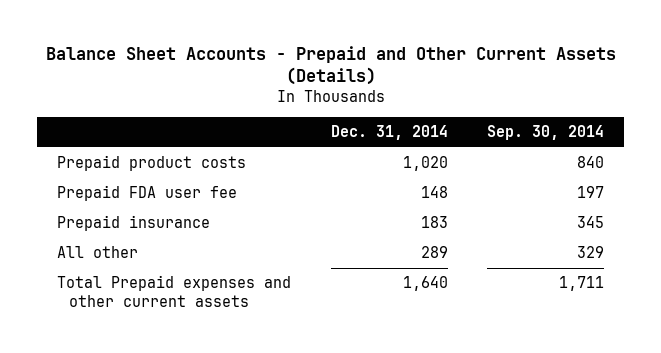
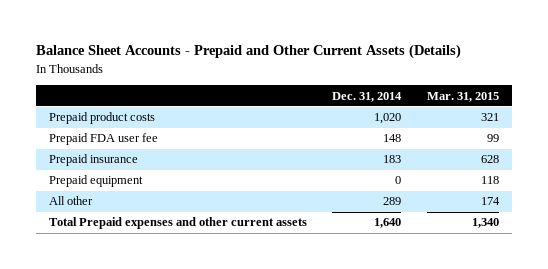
- | Dec. 31, 2014 | Sep. 30, 2014
+ | Dec. 31, 2014 | Mar. 31, 2015
+ Prepaid equipment | 0 | 118

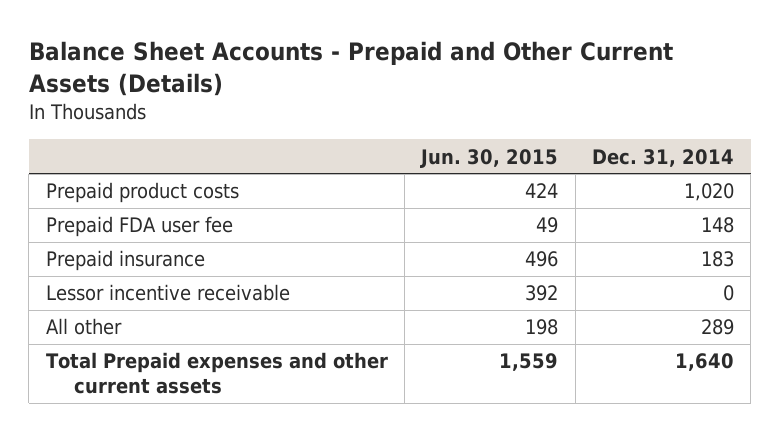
- | Dec. 31, 2014 | Mar. 31, 2015
+ | Jun. 30, 2015 | Dec. 31, 2014
- Prepaid equipment | 0 | 118
+ Lessor incentive receivable | 392 | 0

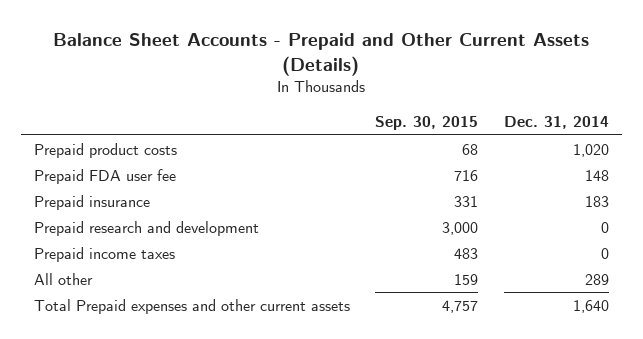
- | Jun. 30, 2015 | Dec. 31, 2014
+ | Sep. 30, 2015 | Dec. 31, 2014
- Lessor incentive receivable | 392 | 0
+ Prepaid research and development | 3,000 | 0
+ Prepaid income taxes | 483 | 0

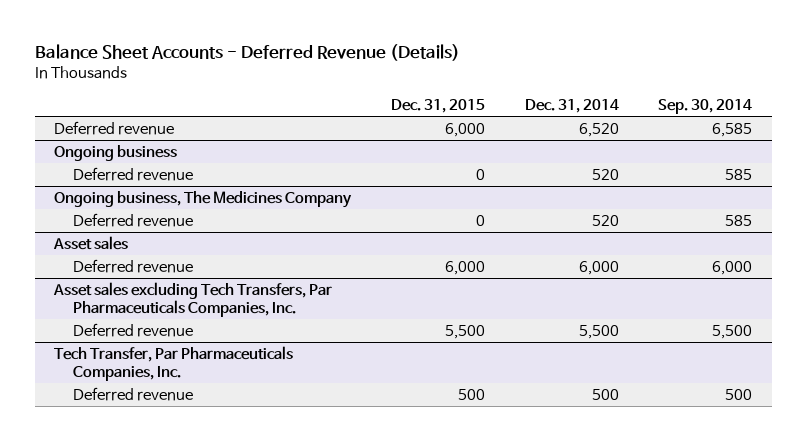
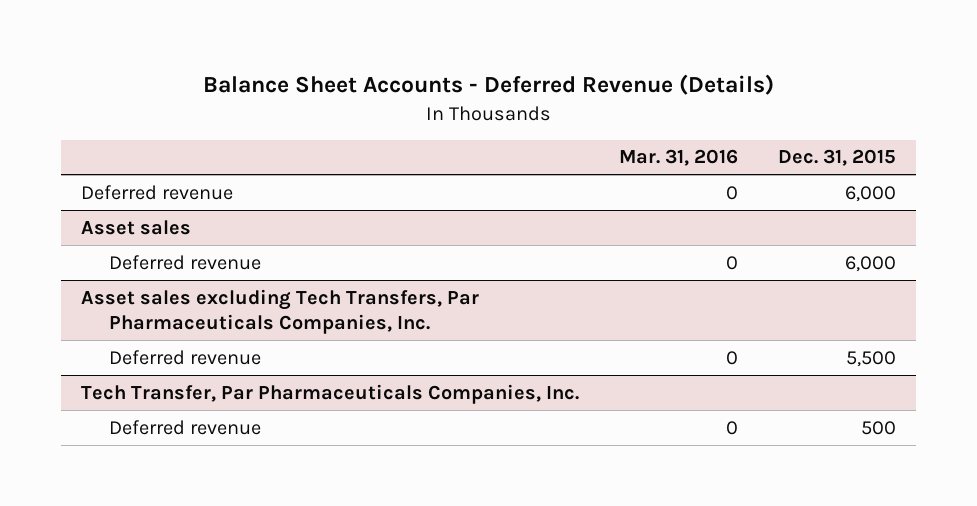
- | Dec. 31, 2015 | Dec. 31, 2014 | Sep. 30, 2014
+ | Mar. 31, 2016 | Dec. 31, 2015
- Ongoing business
- Deferred revenue | 0 | 520 | 585
- Ongoing business, The Medicines Company
- Deferred revenue | 0 | 520 | 585

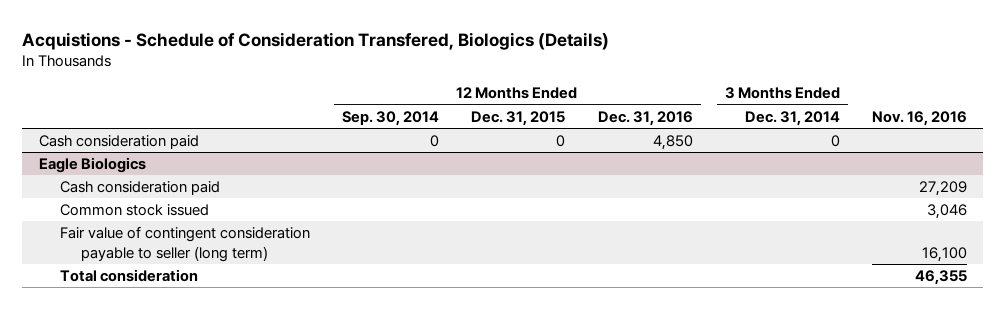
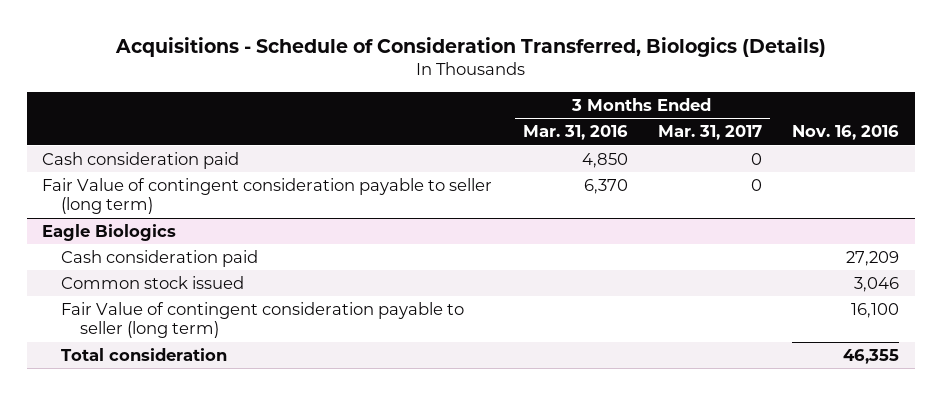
- Acquistions - Schedule of Consideration Transfered, Biologics (Details)
+ Acquisitions - Schedule of Consideration Transferred, Biologics (Details)
- | 12 Months Ended Sep. 30, 2014 | 12 Months Ended Dec. 31, 2015 | 12 Months Ended Dec. 31, 2016 | 3 Months Ended Dec. 31, 2014 | Nov. 16, 2016
+ | 3 Months Ended Mar. 31, 2016 | 3 Months Ended Mar. 31, 2017 | Nov. 16, 2016
+ Fair Value of contingent consideration payable to seller (long term) | 6,370 | 0 |
@ Eagle Biologics
- Fair value of contingent consideration payable to seller (long term) | | | | | 16,100
+ Fair Value of contingent consideration payable to seller (long term) | | | 16,100

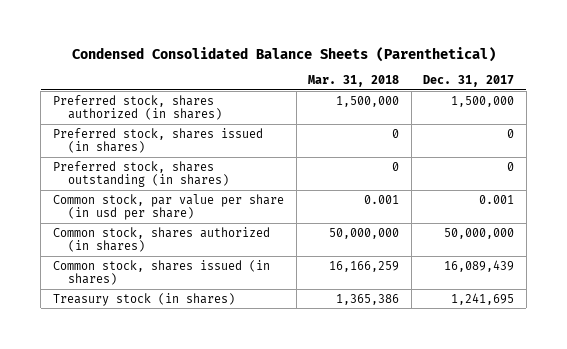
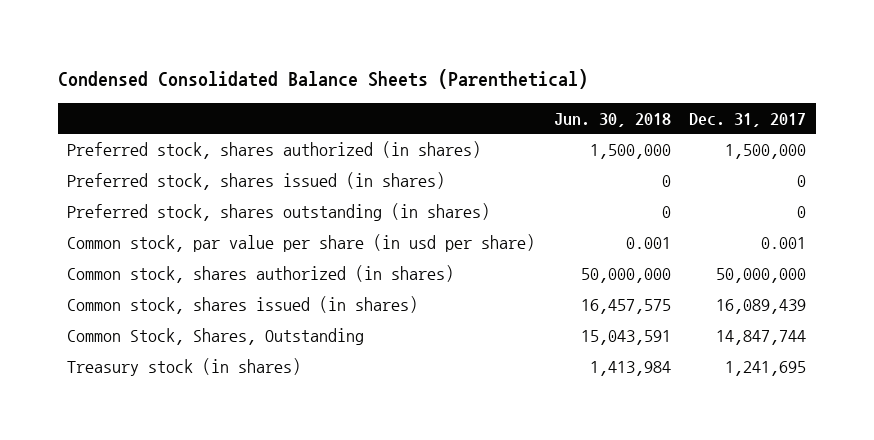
- | Mar. 31, 2018 | Dec. 31, 2017
+ | Jun. 30, 2018 | Dec. 31, 2017
+ Common Stock, Shares, Outstanding | 15,043,591 | 14,847,744

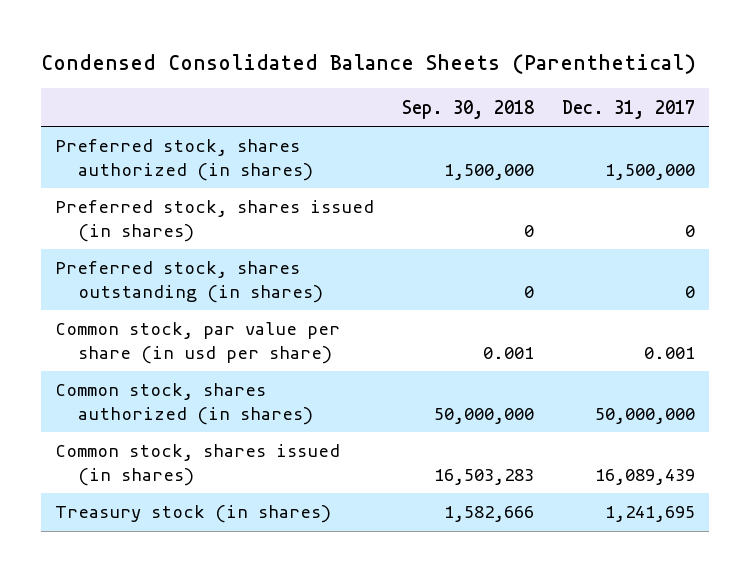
- | Jun. 30, 2018 | Dec. 31, 2017
+ | Sep. 30, 2018 | Dec. 31, 2017
- Common Stock, Shares, Outstanding | 15,043,591 | 14,847,744

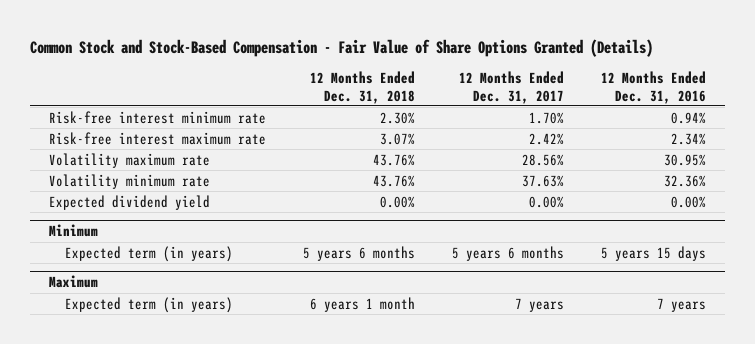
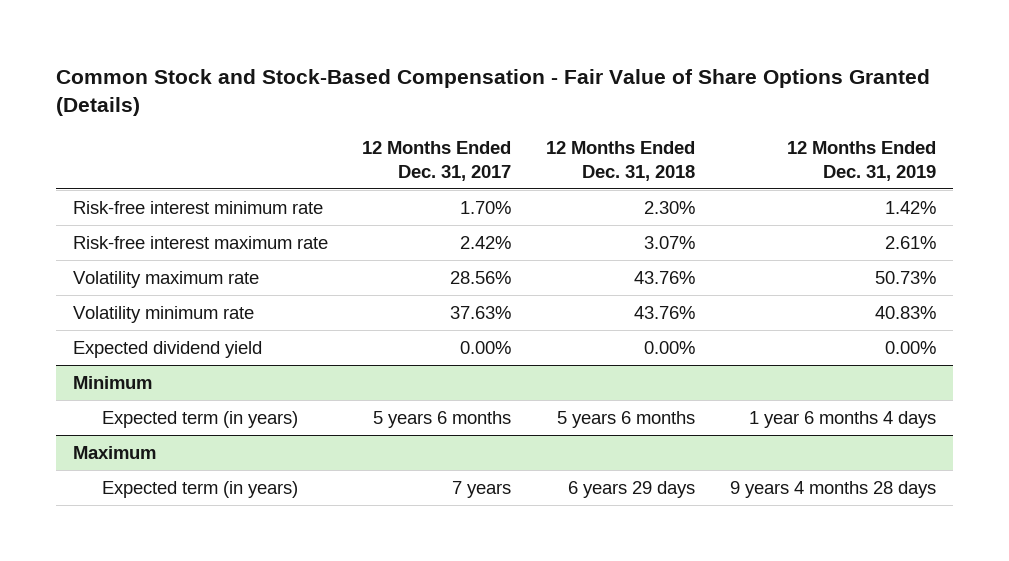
- | 12 Months Ended Dec. 31, 2018 | 12 Months Ended Dec. 31, 2017 | 12 Months Ended Dec. 31, 2016
+ | 12 Months Ended Dec. 31, 2017 | 12 Months Ended Dec. 31, 2018 | 12 Months Ended Dec. 31, 2019
@ Maximum
- Expected term (in years) | 6 years 1 month | 7 years | 7 years
+ Expected term (in years) | 7 years | 6 years 29 days | 9 years 4 months 28 days

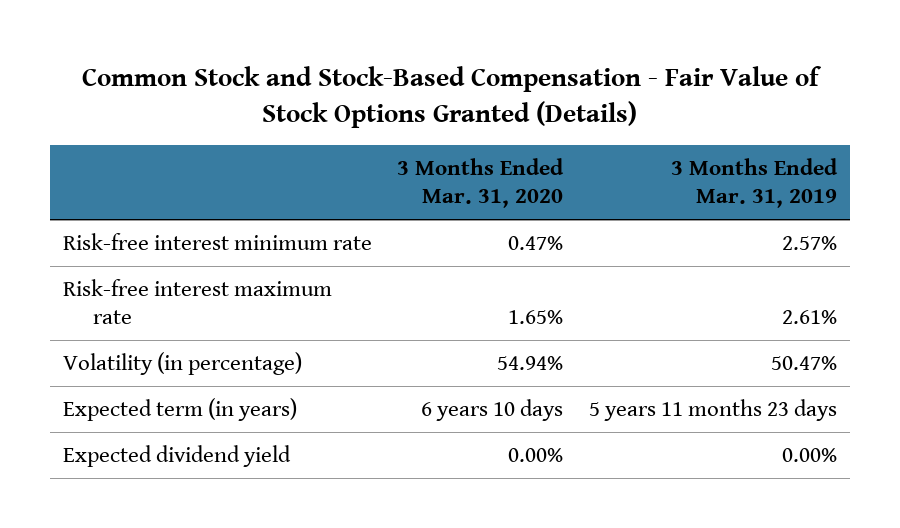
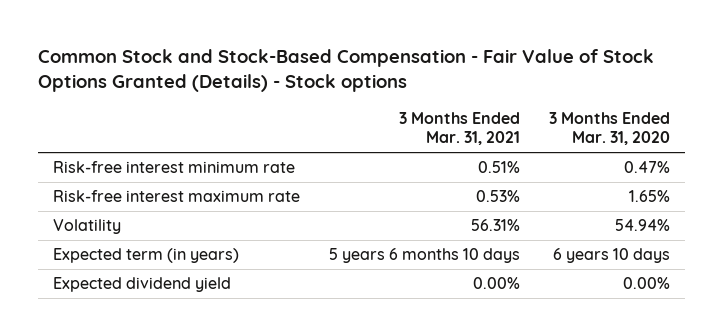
- Common Stock and Stock-Based Compensation - Fair Value of Stock Options Granted (Details)
+ Common Stock and Stock-Based Compensation - Fair Value of Stock Options Granted (Details) - Stock options
- | 3 Months Ended Mar. 31, 2020 | 3 Months Ended Mar. 31, 2019
+ | 3 Months Ended Mar. 31, 2021 | 3 Months Ended Mar. 31, 2020
- Volatility (in percentage) | 54.94% | 50.47%
+ Volatility | 56.31% | 54.94%

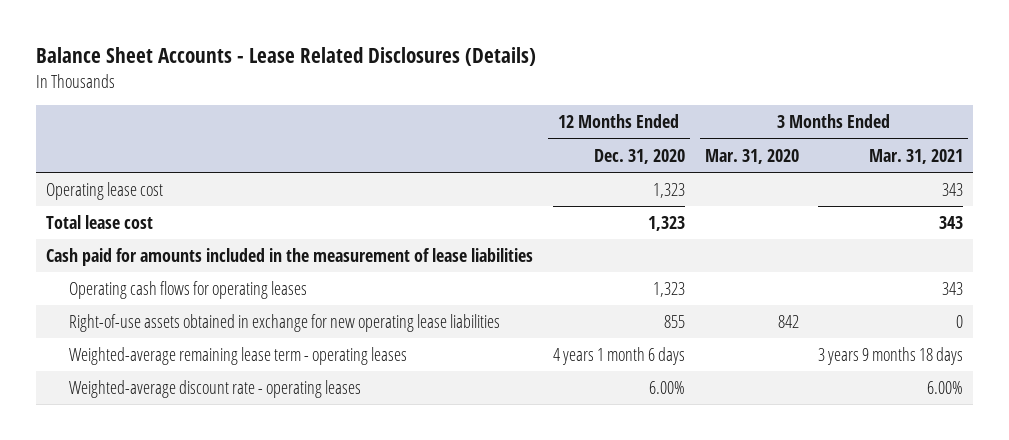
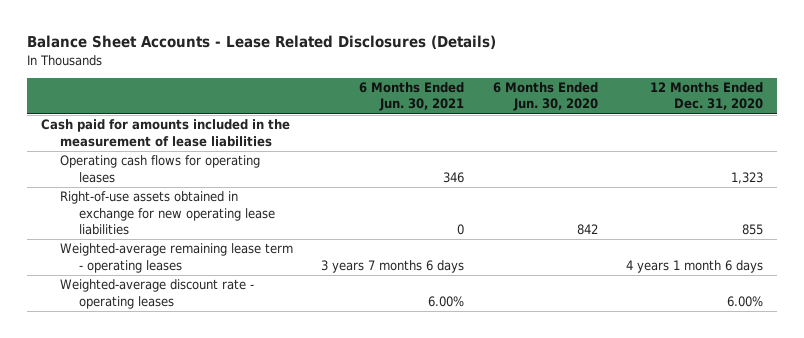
- | 12 Months Ended Dec. 31, 2020 | 3 Months Ended Mar. 31, 2020 | 3 Months Ended Mar. 31, 2021
+ | 6 Months Ended Jun. 30, 2021 | 6 Months Ended Jun. 30, 2020 | 12 Months Ended Dec. 31, 2020
- Operating lease cost | 1,323 | | 343
- Total lease cost | 1,323 | | 343

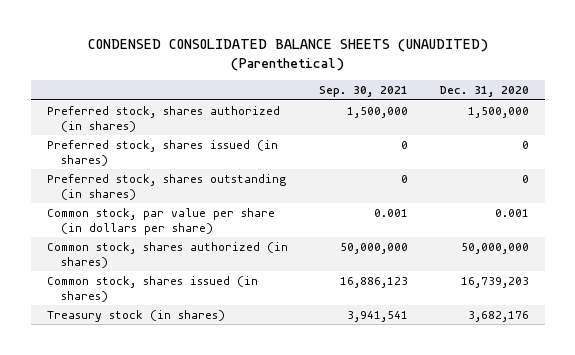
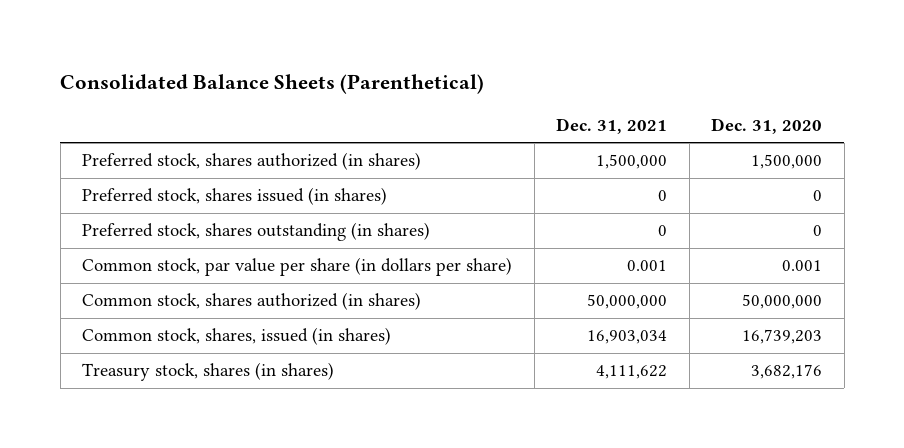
- CONDENSED CONSOLIDATED BALANCE SHEETS (UNAUDITED) (Parenthetical)
+ Consolidated Balance Sheets (Parenthetical)
- | Sep. 30, 2021 | Dec. 31, 2020
+ | Dec. 31, 2021 | Dec. 31, 2020
- Common stock, shares issued (in shares) | 16,886,123 | 16,739,203
- Treasury stock (in shares) | 3,941,541 | 3,682,176
+ Common stock, shares, issued (in shares) | 16,903,034 | 16,739,203
+ Treasury stock, shares (in shares) | 4,111,622 | 3,682,176

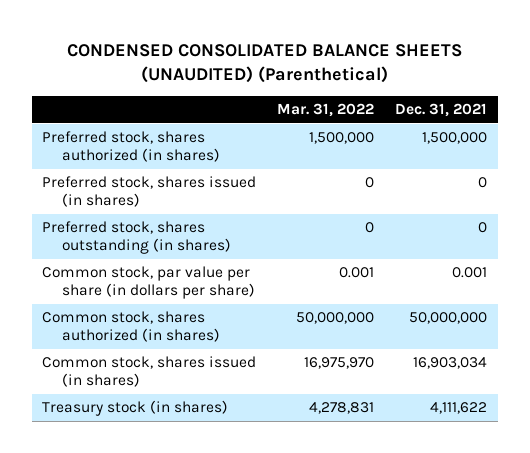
- Consolidated Balance Sheets (Parenthetical)
+ CONDENSED CONSOLIDATED BALANCE SHEETS (UNAUDITED) (Parenthetical)
- | Dec. 31, 2021 | Dec. 31, 2020
+ | Mar. 31, 2022 | Dec. 31, 2021
- Common stock, shares, issued (in shares) | 16,903,034 | 16,739,203
- Treasury stock, shares (in shares) | 4,111,622 | 3,682,176
+ Common stock, shares issued (in shares) | 16,975,970 | 16,903,034
+ Treasury stock (in shares) | 4,278,831 | 4,111,622

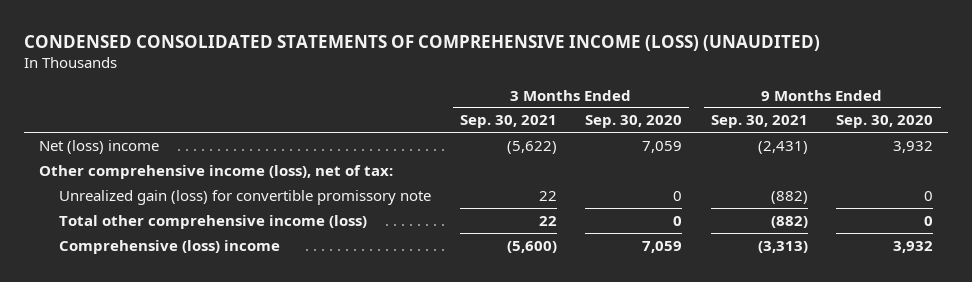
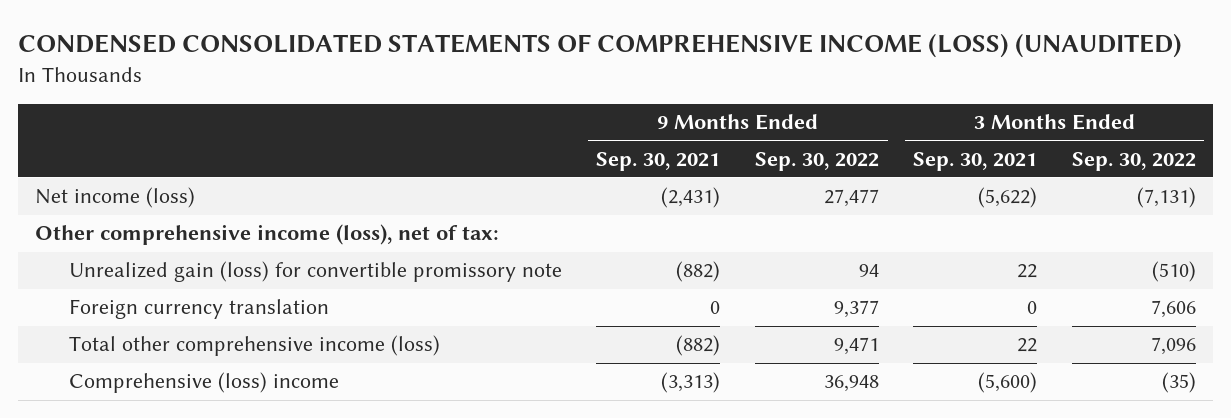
- | 3 Months Ended Sep. 30, 2021 | 3 Months Ended Sep. 30, 2020 | 9 Months Ended Sep. 30, 2021 | 9 Months Ended Sep. 30, 2020
+ | 9 Months Ended Sep. 30, 2021 | 9 Months Ended Sep. 30, 2022 | 3 Months Ended Sep. 30, 2021 | 3 Months Ended Sep. 30, 2022
- Net (loss) income | (5,622) | 7,059 | (2,431) | 3,932
+ Net income (loss) | (2,431) | 27,477 | (5,622) | (7,131)
+ Foreign currency translation | 0 | 9,377 | 0 | 7,606

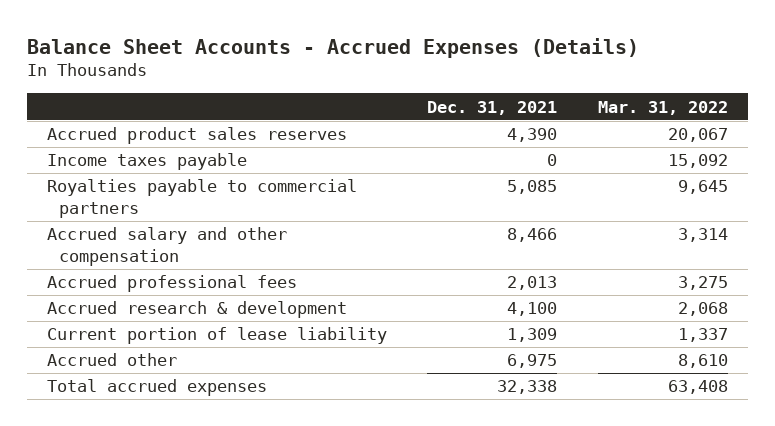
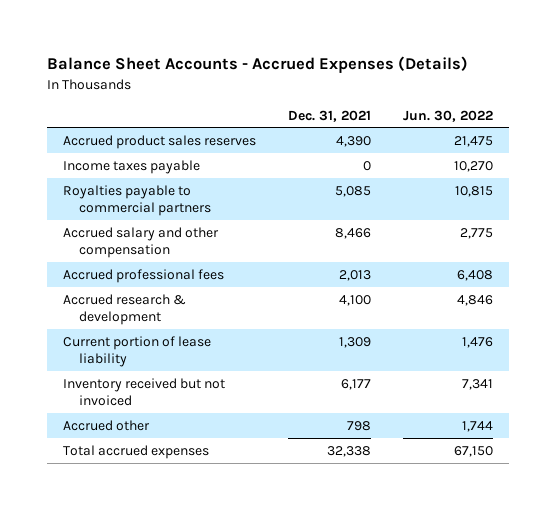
- | Dec. 31, 2021 | Mar. 31, 2022
+ | Dec. 31, 2021 | Jun. 30, 2022
- Accrued other | 6,975 | 8,610
+ Inventory received but not invoiced | 6,177 | 7,341
+ Accrued other | 798 | 1,744

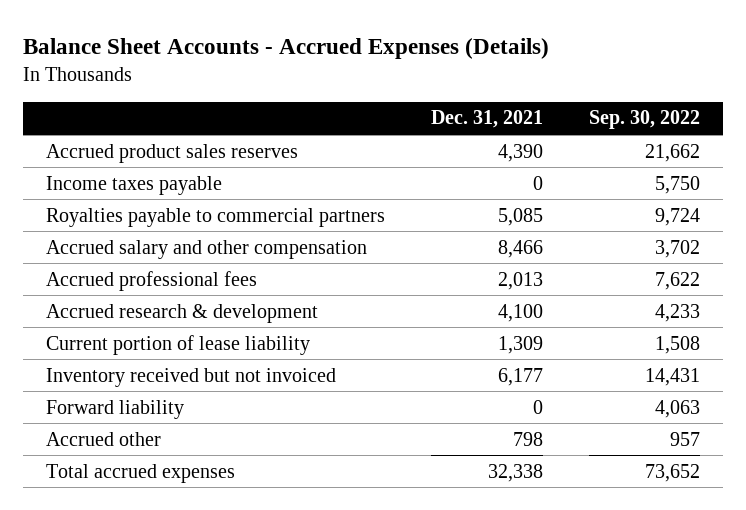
- | Dec. 31, 2021 | Jun. 30, 2022
+ | Dec. 31, 2021 | Sep. 30, 2022
+ Forward liability | 0 | 4,063

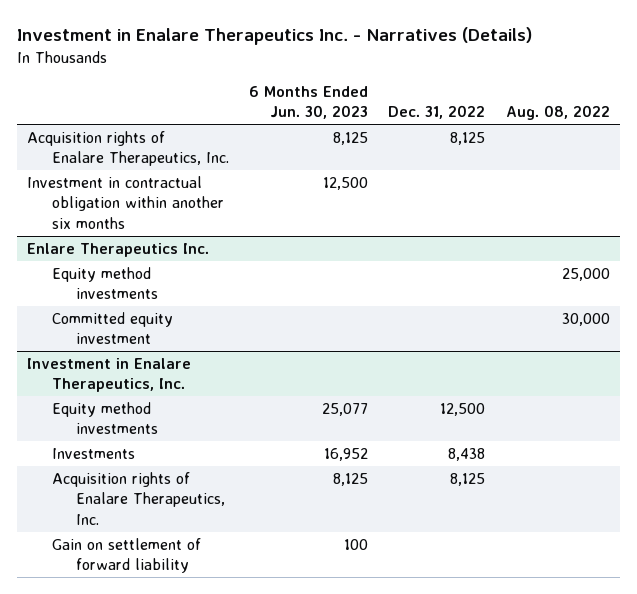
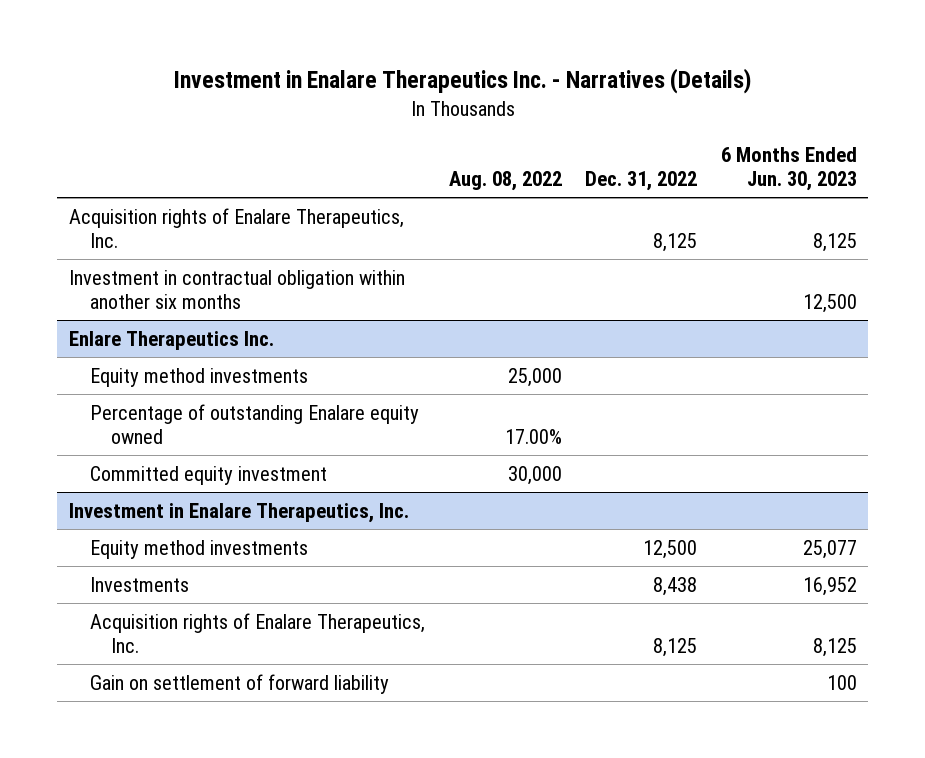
- | 6 Months Ended Jun. 30, 2023 | Dec. 31, 2022 | Aug. 08, 2022
+ | Aug. 08, 2022 | Dec. 31, 2022 | 6 Months Ended Jun. 30, 2023
@ Enlare Therapeutics Inc.
+ Percentage of outstanding Enalare equity owned | 17.00% | |

